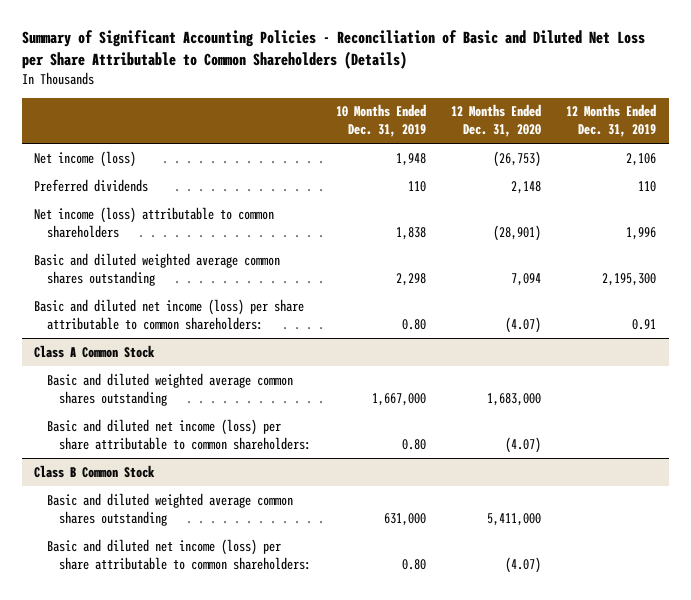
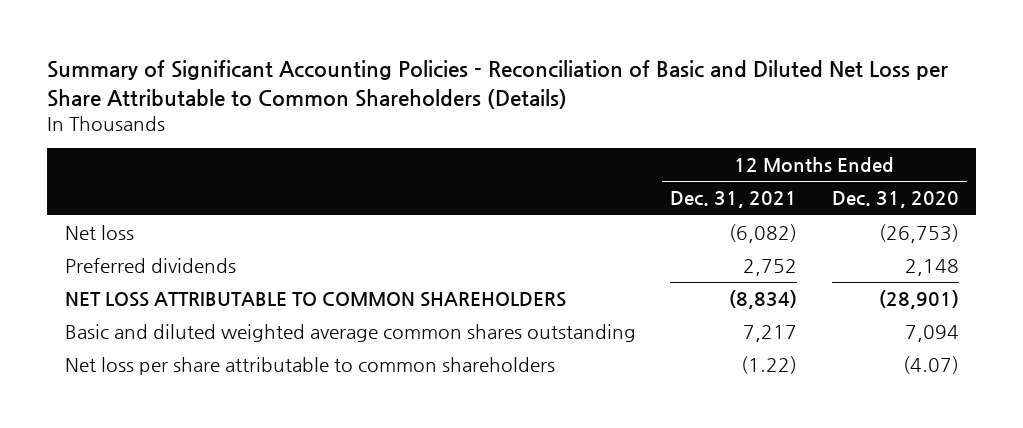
- | 10 Months Ended Dec. 31, 2019 | 12 Months Ended Dec. 31, 2020 | 12 Months Ended Dec. 31, 2019
+ | 12 Months Ended Dec. 31, 2021 | 12 Months Ended Dec. 31, 2020
- Net income (loss) | 1,948 | (26,753) | 2,106
+ Net loss | (6,082) | (26,753)
- Net income (loss) attributable to common shareholders | 1,838 | (28,901) | 1,996
+ NET LOSS ATTRIBUTABLE TO COMMON SHAREHOLDERS | (8,834) | (28,901)
- Basic and diluted net income (loss) per share attributable to common shareholders: | 0.80 | (4.07) | 0.91
- Class A Common Stock
- Basic and diluted weighted average common shares outstanding | 1,667,000 | 1,683,000 |
- Basic and diluted net income (loss) per share attributable to common shareholders: | 0.80 | (4.07) |
- Class B Common Stock
- Basic and diluted weighted average common shares outstanding | 631,000 | 5,411,000 |
- Basic and diluted net income (loss) per share attributable to common shareholders: | 0.80 | (4.07) |
+ Net loss per share attributable to common shareholders | (1.22) | (4.07)

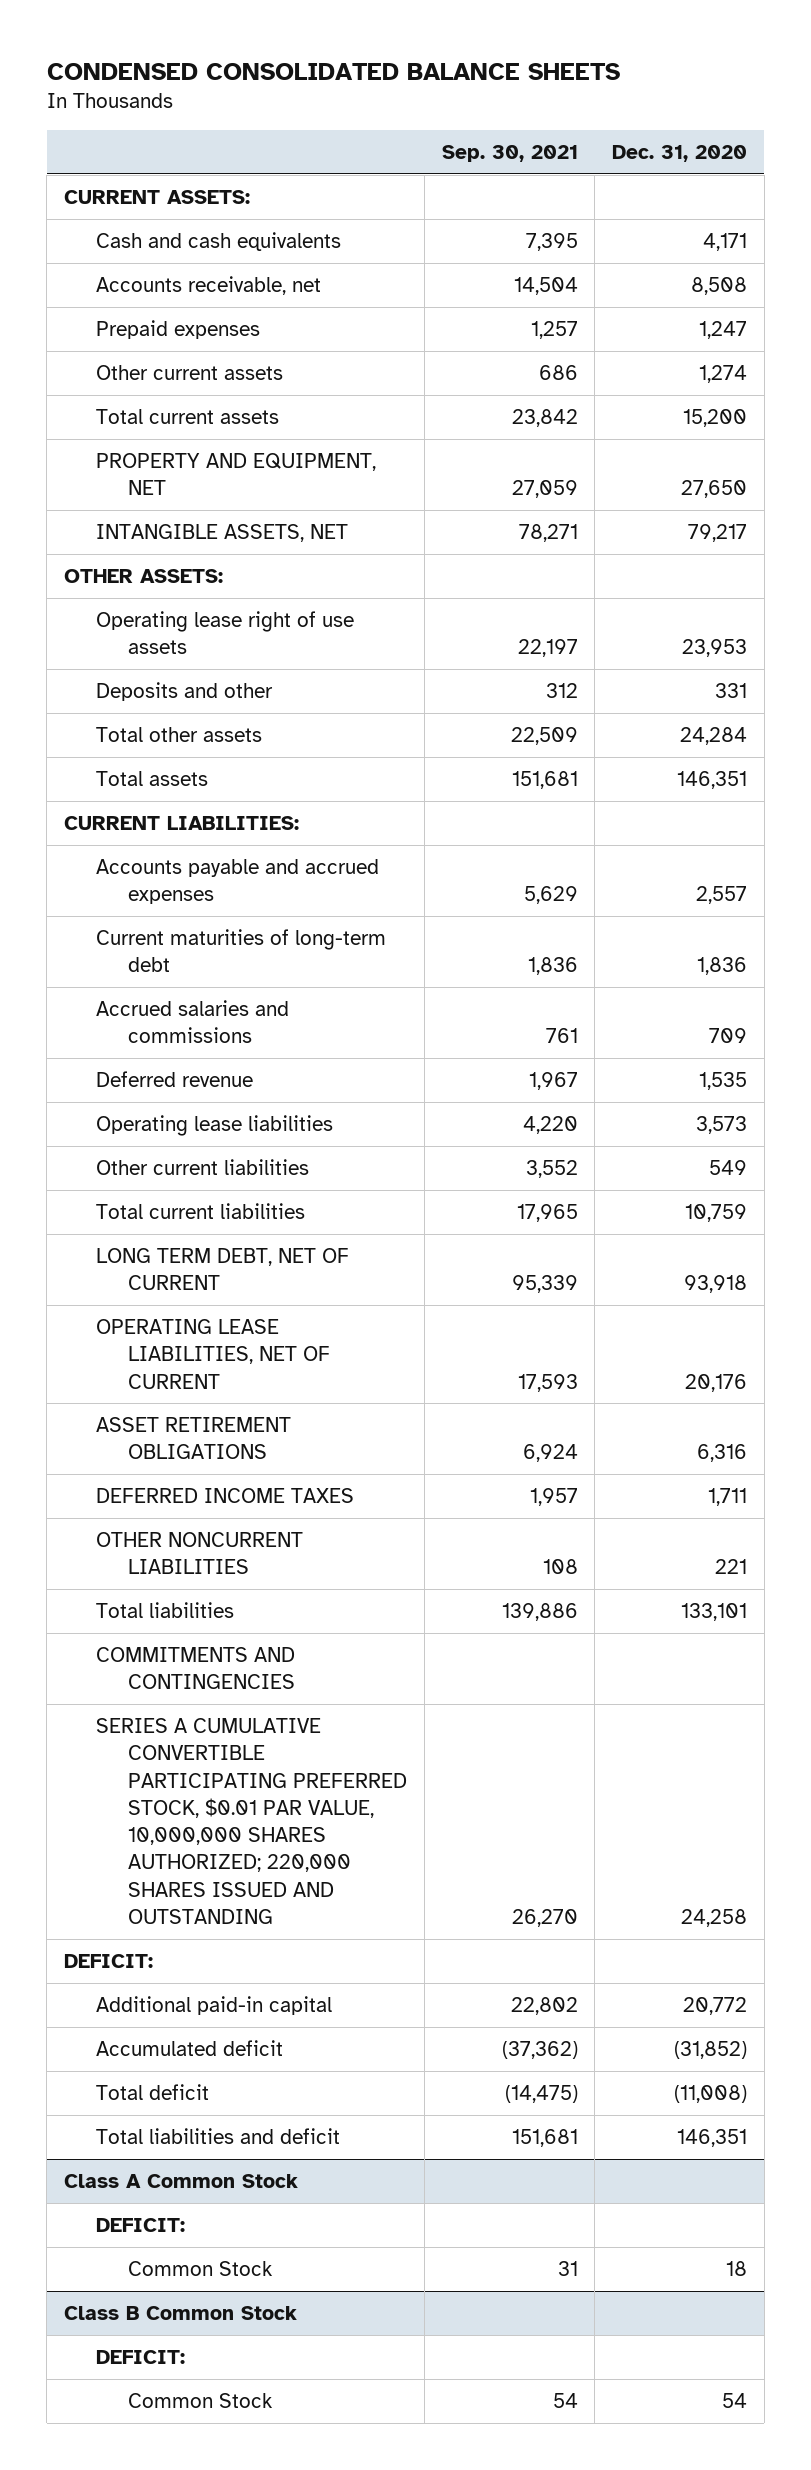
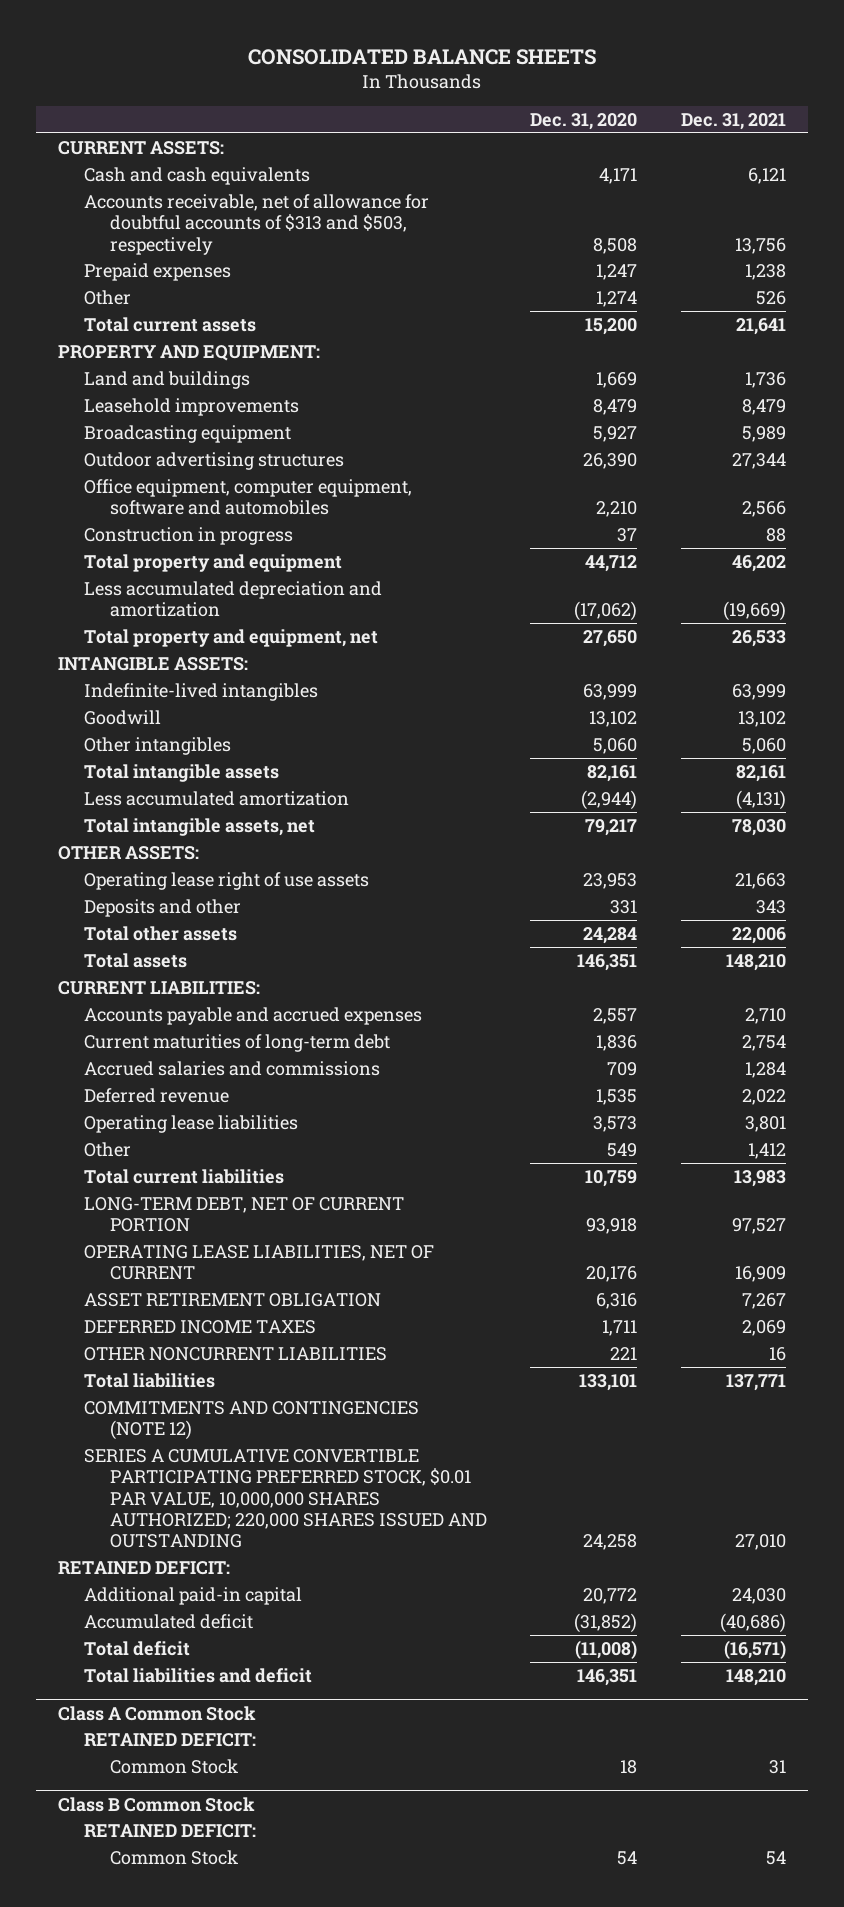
- CONDENSED CONSOLIDATED BALANCE SHEETS
+ CONSOLIDATED BALANCE SHEETS
- | Sep. 30, 2021 | Dec. 31, 2020
+ | Dec. 31, 2020 | Dec. 31, 2021
- Accounts receivable, net | 14,504 | 8,508
+ Accounts receivable, net of allowance for doubtful accounts of $313 and $503, respectively | 8,508 | 13,756
- Other current assets | 686 | 1,274
+ Other | 1,274 | 526
- PROPERTY AND EQUIPMENT, NET | 27,059 | 27,650
- INTANGIBLE ASSETS, NET | 78,271 | 79,217
+ PROPERTY AND EQUIPMENT:
+ Land and buildings | 1,669 | 1,736
+ Leasehold improvements | 8,479 | 8,479
+ Broadcasting equipment | 5,927 | 5,989
+ Outdoor advertising structures | 26,390 | 27,344
+ Office equipment, computer equipment, software and automobiles | 2,210 | 2,566
+ Construction in progress | 37 | 88
+ Total property and equipment | 44,712 | 46,202
+ Less accumulated depreciation and amortization | (17,062) | (19,669)
+ Total property and equipment, net | 27,650 | 26,533
+ INTANGIBLE ASSETS:
+ Indefinite-lived intangibles | 63,999 | 63,999
+ Goodwill | 13,102 | 13,102
+ Other intangibles | 5,060 | 5,060
+ Total intangible assets | 82,161 | 82,161
+ Less accumulated amortization | (2,944) | (4,131)
+ Total intangible assets, net | 79,217 | 78,030
- Other current liabilities | 3,552 | 549
+ Other | 549 | 1,412
- LONG TERM DEBT, NET OF CURRENT | 95,339 | 93,918
+ LONG-TERM DEBT, NET OF CURRENT PORTION | 93,918 | 97,527
- ASSET RETIREMENT OBLIGATIONS | 6,924 | 6,316
+ ASSET RETIREMENT OBLIGATION | 6,316 | 7,267
- COMMITMENTS AND CONTINGENCIES
+ COMMITMENTS AND CONTINGENCIES (NOTE 12)
- DEFICIT:
+ RETAINED DEFICIT:
@ Class A Common Stock
- DEFICIT:
+ RETAINED DEFICIT:
@ Class B Common Stock
- DEFICIT:
+ RETAINED DEFICIT:

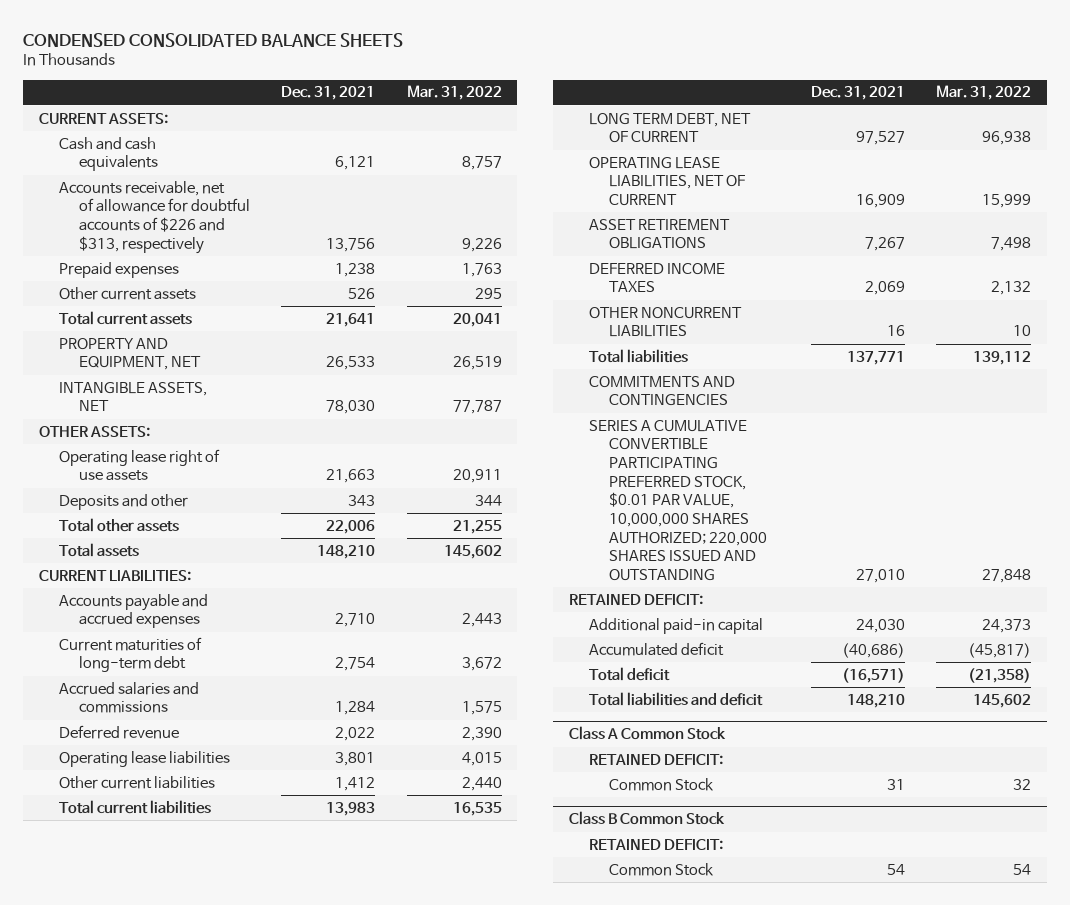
- CONSOLIDATED BALANCE SHEETS
+ CONDENSED CONSOLIDATED BALANCE SHEETS
- | Dec. 31, 2020 | Dec. 31, 2021
+ | Dec. 31, 2021 | Mar. 31, 2022
- Accounts receivable, net of allowance for doubtful accounts of $313 and $503, respectively | 8,508 | 13,756
+ Accounts receivable, net of allowance for doubtful accounts of $226 and $313, respectively | 13,756 | 9,226
- Other | 1,274 | 526
+ Other current assets | 526 | 295
- PROPERTY AND EQUIPMENT:
- Land and buildings | 1,669 | 1,736
- Leasehold improvements | 8,479 | 8,479
- Broadcasting equipment | 5,927 | 5,989
- Outdoor advertising structures | 26,390 | 27,344
- Office equipment, computer equipment, software and automobiles | 2,210 | 2,566
- Construction in progress | 37 | 88
- Total property and equipment | 44,712 | 46,202
- Less accumulated depreciation and amortization | (17,062) | (19,669)
- Total property and equipment, net | 27,650 | 26,533
- INTANGIBLE ASSETS:
- Indefinite-lived intangibles | 63,999 | 63,999
- Goodwill | 13,102 | 13,102
- Other intangibles | 5,060 | 5,060
- Total intangible assets | 82,161 | 82,161
- Less accumulated amortization | (2,944) | (4,131)
- Total intangible assets, net | 79,217 | 78,030
+ PROPERTY AND EQUIPMENT, NET | 26,533 | 26,519
+ INTANGIBLE ASSETS, NET | 78,030 | 77,787
- Other | 549 | 1,412
+ Other current liabilities | 1,412 | 2,440
- LONG-TERM DEBT, NET OF CURRENT PORTION | 93,918 | 97,527
+ LONG TERM DEBT, NET OF CURRENT | 97,527 | 96,938
- ASSET RETIREMENT OBLIGATION | 6,316 | 7,267
+ ASSET RETIREMENT OBLIGATIONS | 7,267 | 7,498
- COMMITMENTS AND CONTINGENCIES (NOTE 12)
+ COMMITMENTS AND CONTINGENCIES

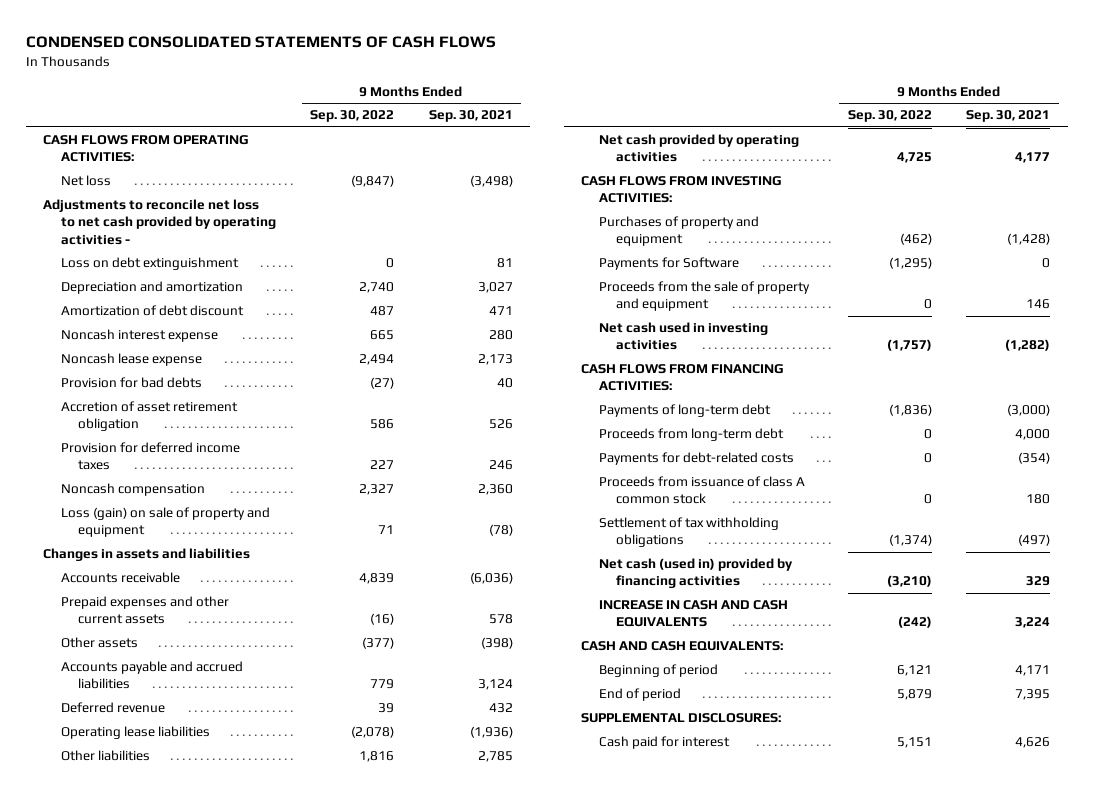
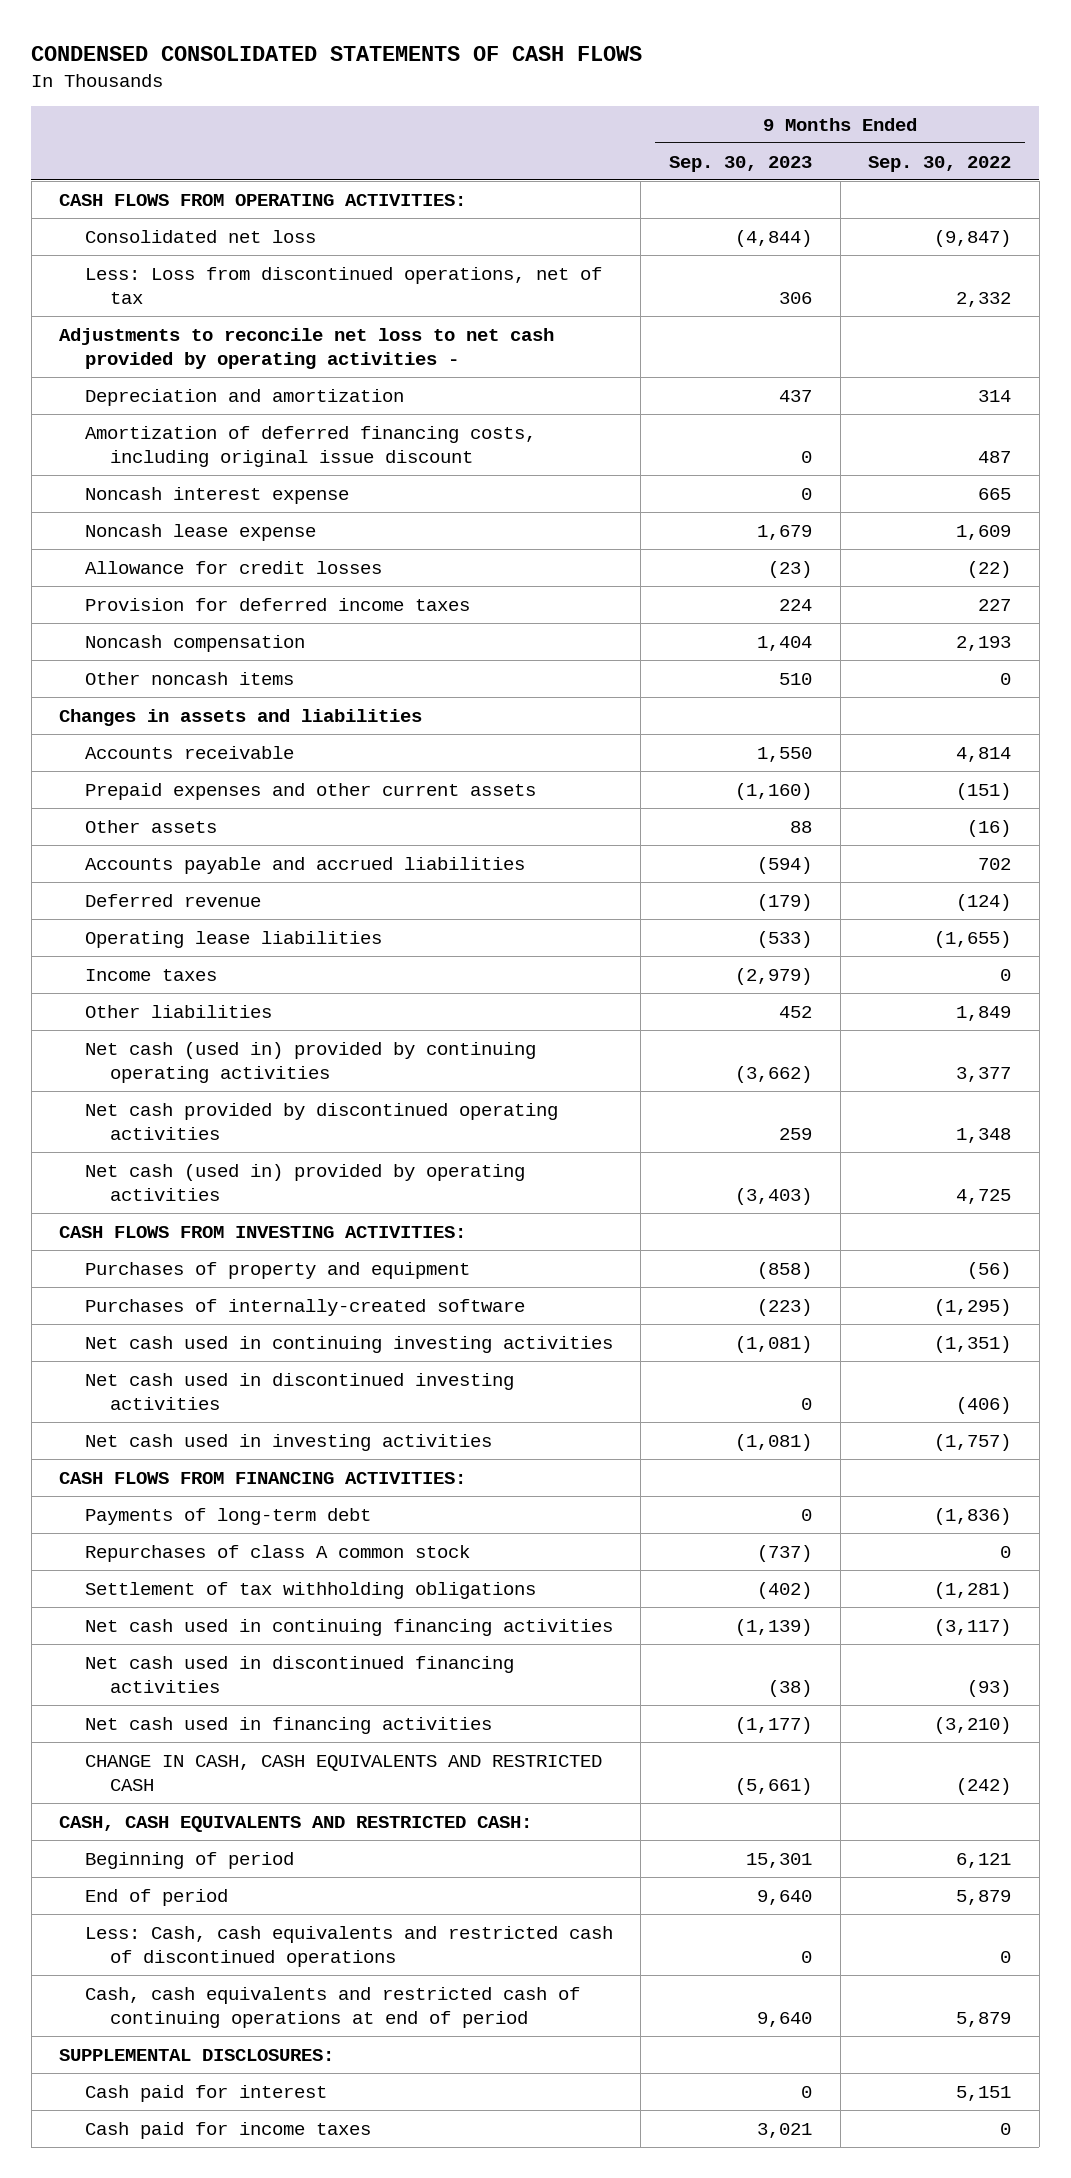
- | 9 Months Ended Sep. 30, 2022 | 9 Months Ended Sep. 30, 2021
+ | 9 Months Ended Sep. 30, 2023 | 9 Months Ended Sep. 30, 2022
- Net loss | (9,847) | (3,498)
+ Consolidated net loss | (4,844) | (9,847)
+ Less: Loss from discontinued operations, net of tax | 306 | 2,332
- Loss on debt extinguishment | 0 | 81
- Depreciation and amortization | 2,740 | 3,027
- Amortization of debt discount | 487 | 471
+ Depreciation and amortization | 437 | 314
+ Amortization of deferred financing costs, including original issue discount | 0 | 487
- Noncash lease expense | 2,494 | 2,173
- Provision for bad debts | (27) | 40
- Accretion of asset retirement obligation | 586 | 526
+ Noncash lease expense | 1,679 | 1,609
+ Allowance for credit losses | (23) | (22)
- Noncash compensation | 2,327 | 2,360
- Loss (gain) on sale of property and equipment | 71 | (78)
+ Noncash compensation | 1,404 | 2,193
+ Other noncash items | 510 | 0
- Accounts receivable | 4,839 | (6,036)
- Prepaid expenses and other current assets | (16) | 578
- Other assets | (377) | (398)
- Accounts payable and accrued liabilities | 779 | 3,124
- Deferred revenue | 39 | 432
- Operating lease liabilities | (2,078) | (1,936)
- Other liabilities | 1,816 | 2,785
- Net cash provided by operating activities | 4,725 | 4,177
+ Accounts receivable | 1,550 | 4,814
+ Prepaid expenses and other current assets | (1,160) | (151)
+ Other assets | 88 | (16)
+ Accounts payable and accrued liabilities | (594) | 702
+ Deferred revenue | (179) | (124)
+ Operating lease liabilities | (533) | (1,655)
+ Income taxes | (2,979) | 0
+ Other liabilities | 452 | 1,849
+ Net cash (used in) provided by continuing operating activities | (3,662) | 3,377
+ Net cash provided by discontinued operating activities | 259 | 1,348
+ Net cash (used in) provided by operating activities | (3,403) | 4,725
- Purchases of property and equipment | (462) | (1,428)
- Payments for Software | (1,295) | 0
- Proceeds from the sale of property and equipment | 0 | 146
+ Purchases of property and equipment | (858) | (56)
+ Purchases of internally-created software | (223) | (1,295)
+ Net cash used in continuing investing activities | (1,081) | (1,351)
+ Net cash used in discontinued investing activities | 0 | (406)
- Proceeds from long-term debt | 0 | 4,000
- Payments for debt-related costs | 0 | (354)
- Proceeds from issuance of class A common stock | 0 | 180
- Settlement of tax withholding obligations | (1,374) | (497)
- Net cash (used in) provided by financing activities | (3,210) | 329
- INCREASE IN CASH AND CASH EQUIVALENTS | (242) | 3,224
- CASH AND CASH EQUIVALENTS:
+ Repurchases of class A common stock | (737) | 0
+ Settlement of tax withholding obligations | (402) | (1,281)
+ Net cash used in continuing financing activities | (1,139) | (3,117)
+ Net cash used in discontinued financing activities | (38) | (93)
+ Net cash used in financing activities | (1,177) | (3,210)
+ CHANGE IN CASH, CASH EQUIVALENTS AND RESTRICTED CASH | (5,661) | (242)
+ CASH, CASH EQUIVALENTS AND RESTRICTED CASH:
+ Less: Cash, cash equivalents and restricted cash of discontinued operations | 0 | 0
+ Cash, cash equivalents and restricted cash of continuing operations at end of period | 9,640 | 5,879
+ Cash paid for income taxes | 3,021 | 0

